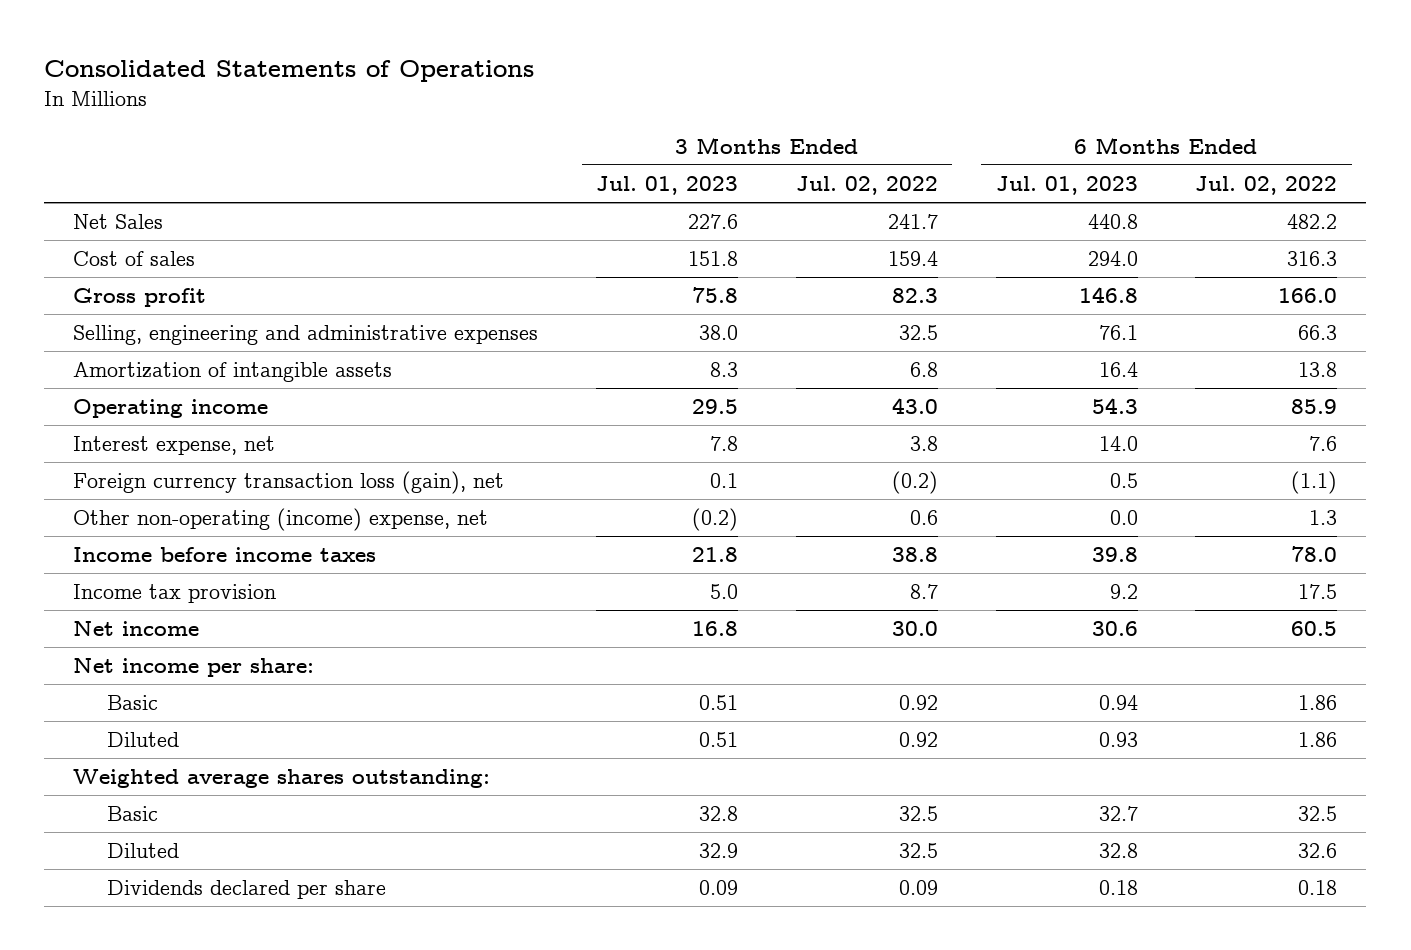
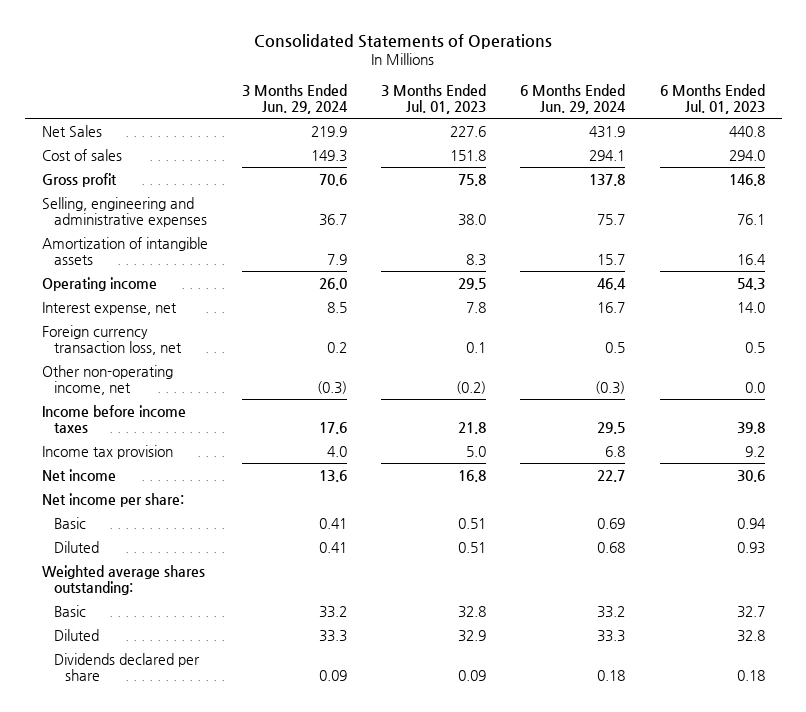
- | 3 Months Ended Jul. 01, 2023 | 3 Months Ended Jul. 02, 2022 | 6 Months Ended Jul. 01, 2023 | 6 Months Ended Jul. 02, 2022
+ | 3 Months Ended Jun. 29, 2024 | 3 Months Ended Jul. 01, 2023 | 6 Months Ended Jun. 29, 2024 | 6 Months Ended Jul. 01, 2023
- Foreign currency transaction loss (gain), net | 0.1 | (0.2) | 0.5 | (1.1)
- Other non-operating (income) expense, net | (0.2) | 0.6 | 0.0 | 1.3
+ Foreign currency transaction loss, net | 0.2 | 0.1 | 0.5 | 0.5
+ Other non-operating income, net | (0.3) | (0.2) | (0.3) | 0.0

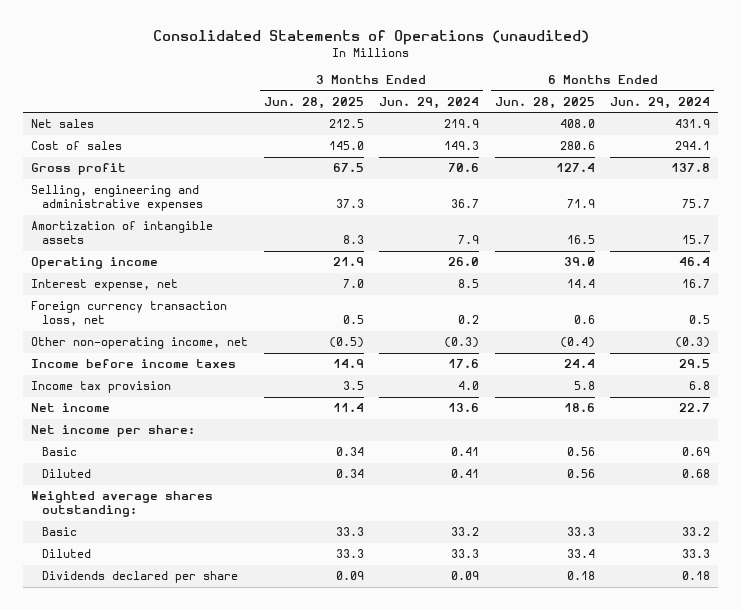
- Consolidated Statements of Operations
+ Consolidated Statements of Operations (unaudited)
- | 3 Months Ended Jun. 29, 2024 | 3 Months Ended Jul. 01, 2023 | 6 Months Ended Jun. 29, 2024 | 6 Months Ended Jul. 01, 2023
+ | 3 Months Ended Jun. 28, 2025 | 3 Months Ended Jun. 29, 2024 | 6 Months Ended Jun. 28, 2025 | 6 Months Ended Jun. 29, 2024
- Net Sales | 219.9 | 227.6 | 431.9 | 440.8
+ Net sales | 212.5 | 219.9 | 408.0 | 431.9

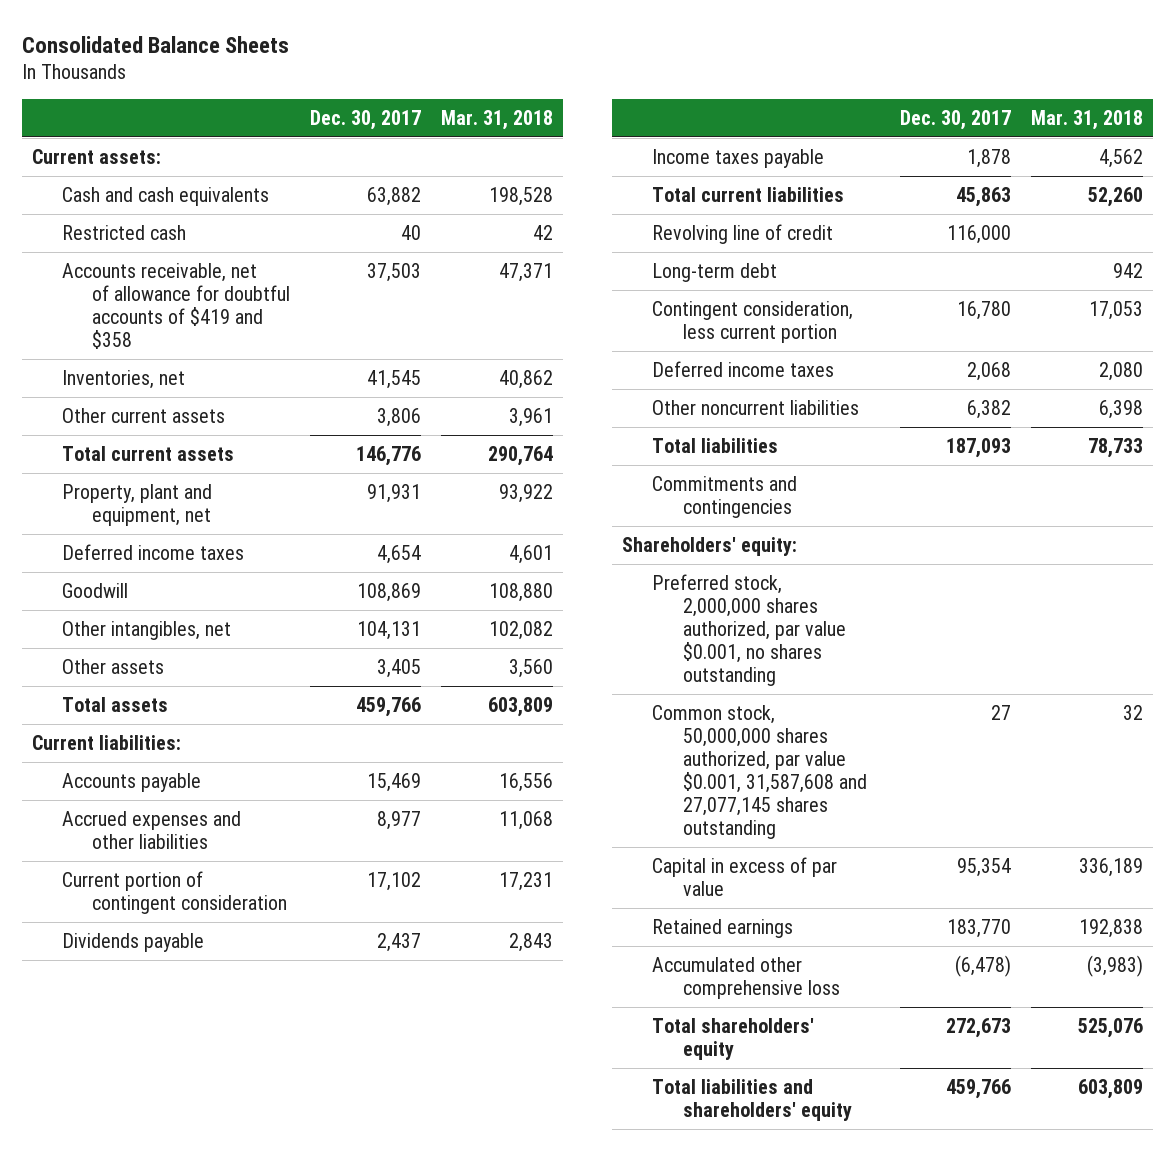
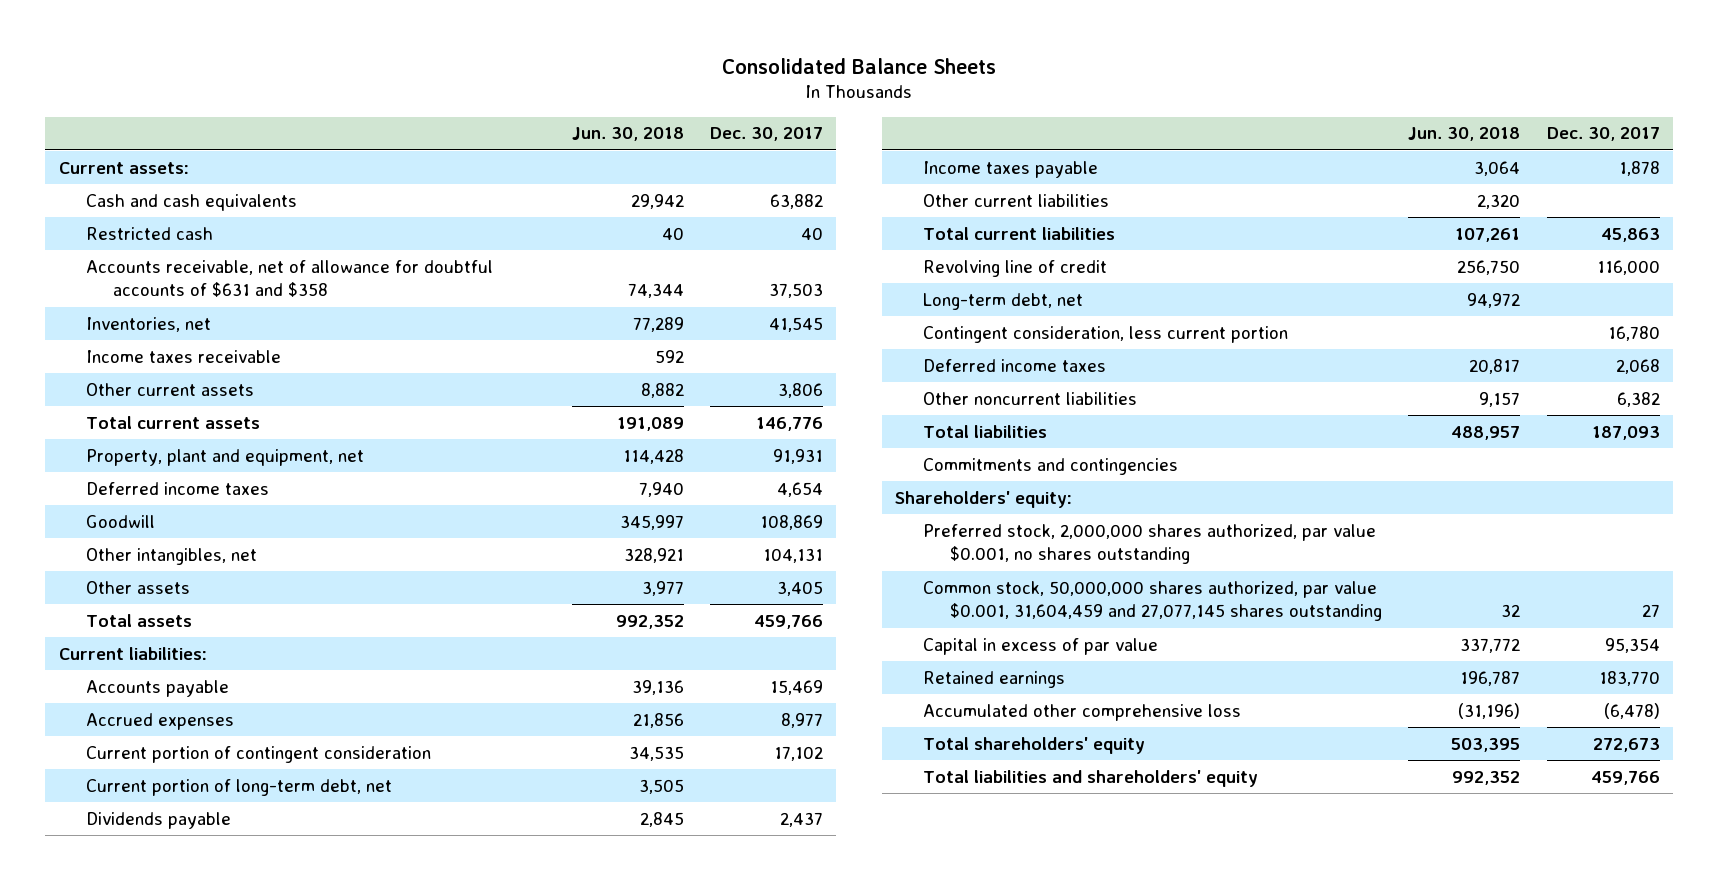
- | Dec. 30, 2017 | Mar. 31, 2018
+ | Jun. 30, 2018 | Dec. 30, 2017
- Accounts receivable, net of allowance for doubtful accounts of $419 and $358 | 37,503 | 47,371
+ Accounts receivable, net of allowance for doubtful accounts of $631 and $358 | 74,344 | 37,503
+ Income taxes receivable | 592 |
- Accrued expenses and other liabilities | 8,977 | 11,068
+ Accrued expenses | 21,856 | 8,977
+ Current portion of long-term debt, net | 3,505 |
+ Other current liabilities | 2,320 |
- Long-term debt | | 942
+ Long-term debt, net | 94,972 |
- Common stock, 50,000,000 shares authorized, par value $0.001, 31,587,608 and 27,077,145 shares outstanding | 27 | 32
+ Common stock, 50,000,000 shares authorized, par value $0.001, 31,604,459 and 27,077,145 shares outstanding | 32 | 27

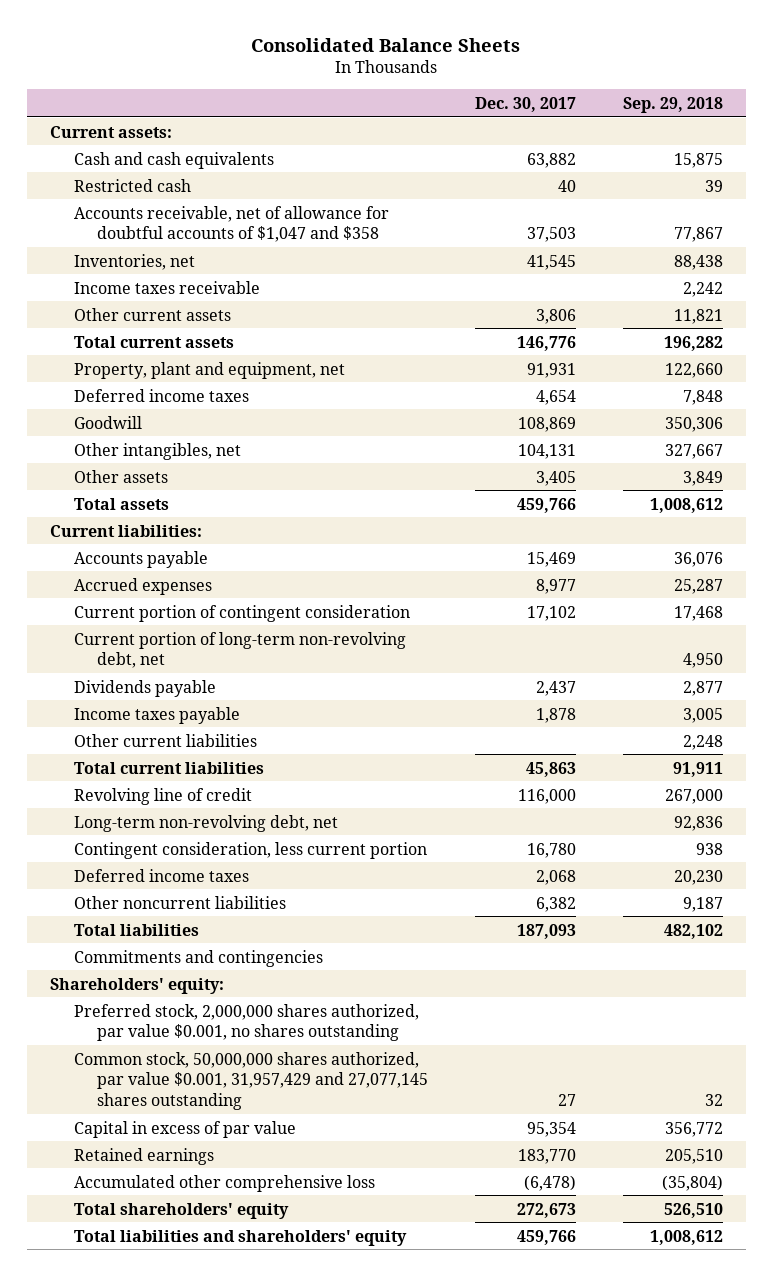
- | Jun. 30, 2018 | Dec. 30, 2017
+ | Dec. 30, 2017 | Sep. 29, 2018
- Accounts receivable, net of allowance for doubtful accounts of $631 and $358 | 74,344 | 37,503
+ Accounts receivable, net of allowance for doubtful accounts of $1,047 and $358 | 37,503 | 77,867
- Current portion of long-term debt, net | 3,505 |
+ Current portion of long-term non-revolving debt, net | | 4,950
- Long-term debt, net | 94,972 |
+ Long-term non-revolving debt, net | | 92,836
- Common stock, 50,000,000 shares authorized, par value $0.001, 31,604,459 and 27,077,145 shares outstanding | 32 | 27
+ Common stock, 50,000,000 shares authorized, par value $0.001, 31,957,429 and 27,077,145 shares outstanding | 27 | 32

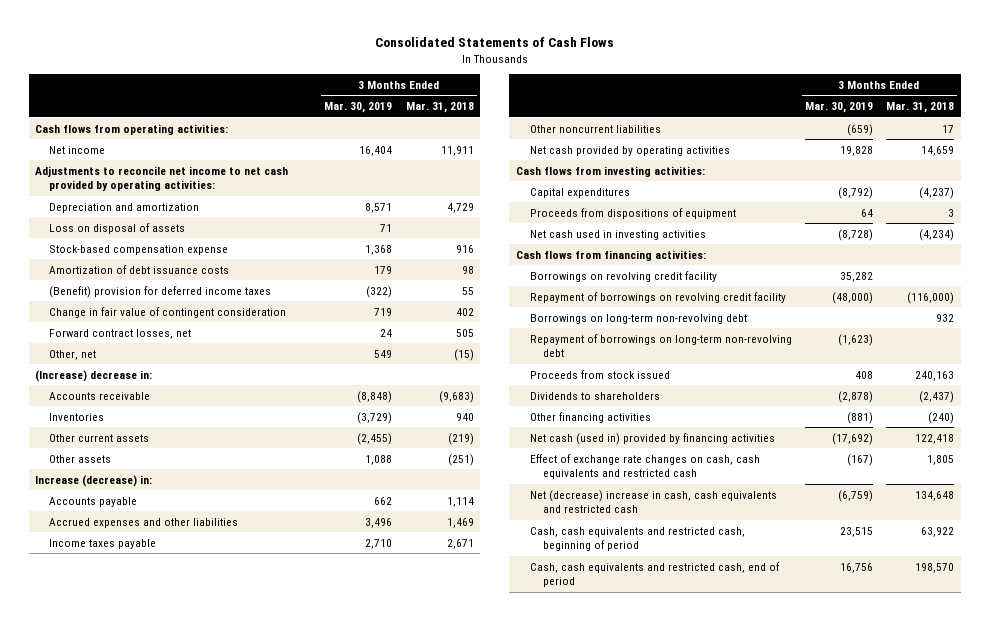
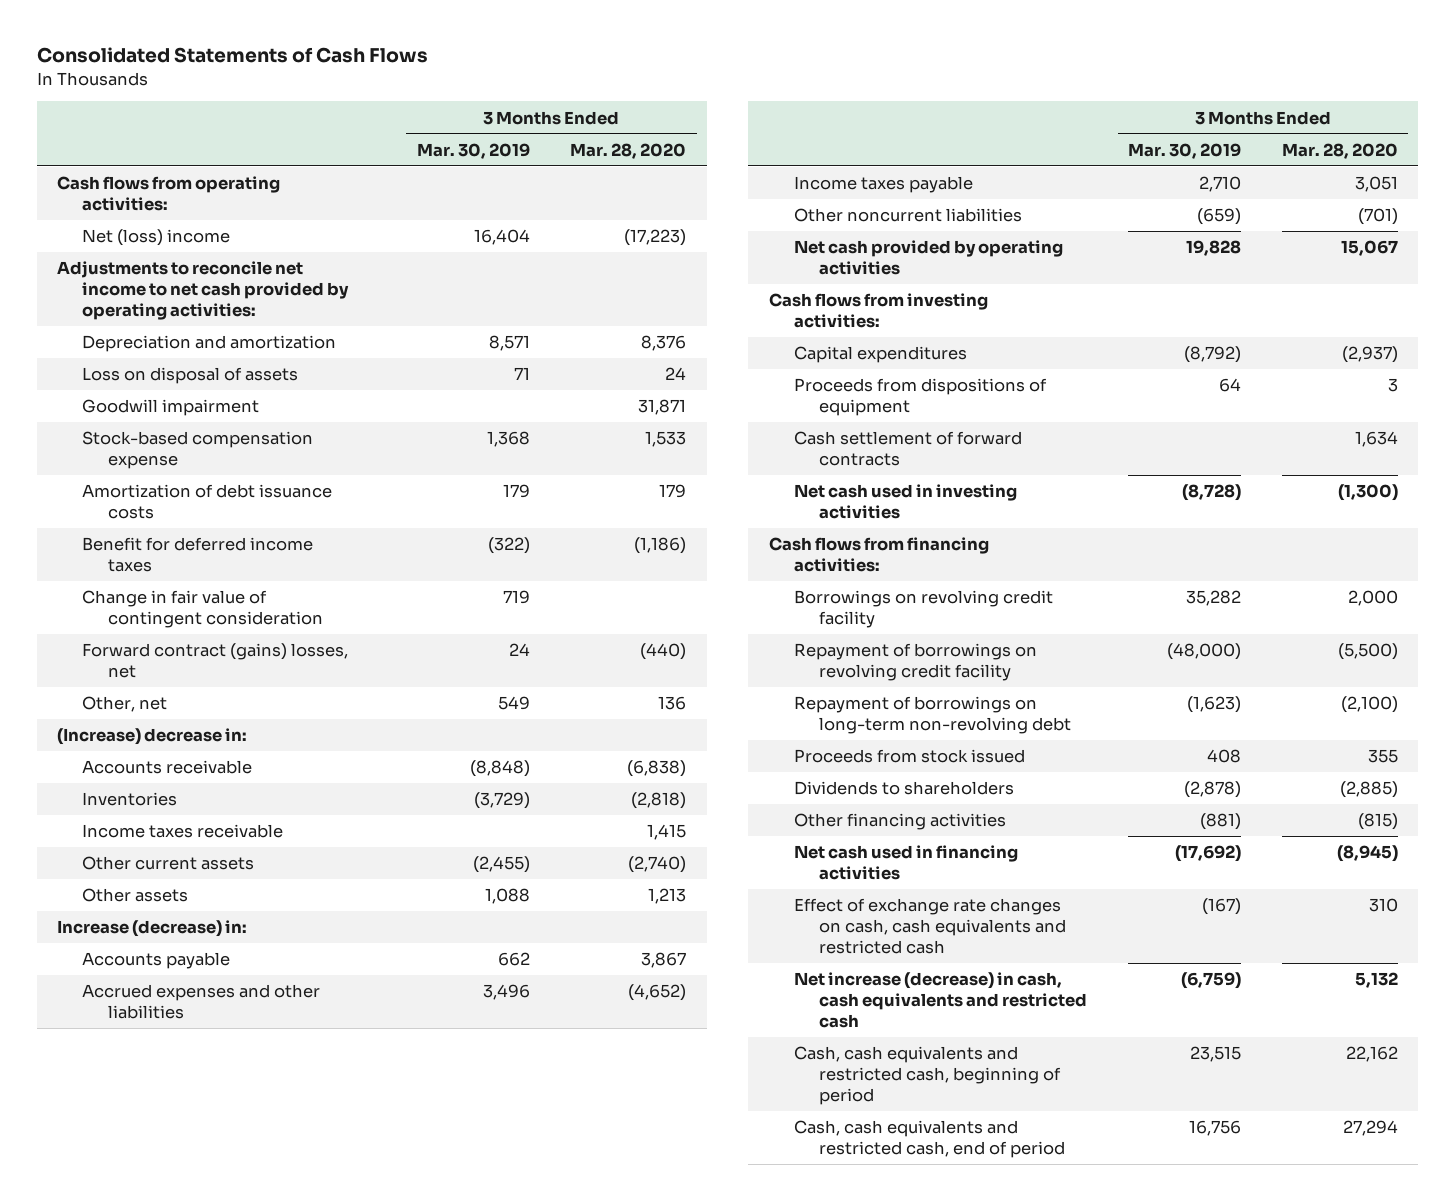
- | 3 Months Ended Mar. 30, 2019 | 3 Months Ended Mar. 31, 2018
+ | 3 Months Ended Mar. 30, 2019 | 3 Months Ended Mar. 28, 2020
- Net income | 16,404 | 11,911
+ Net (loss) income | 16,404 | (17,223)
+ Goodwill impairment | | 31,871
- (Benefit) provision for deferred income taxes | (322) | 55
+ Benefit for deferred income taxes | (322) | (1,186)
- Forward contract losses, net | 24 | 505
+ Forward contract (gains) losses, net | 24 | (440)
+ Income taxes receivable | | 1,415
+ Cash settlement of forward contracts | | 1,634
- Borrowings on long-term non-revolving debt | | 932
- Net cash (used in) provided by financing activities | (17,692) | 122,418
+ Net cash used in financing activities | (17,692) | (8,945)
- Net (decrease) increase in cash, cash equivalents and restricted cash | (6,759) | 134,648
+ Net increase (decrease) in cash, cash equivalents and restricted cash | (6,759) | 5,132

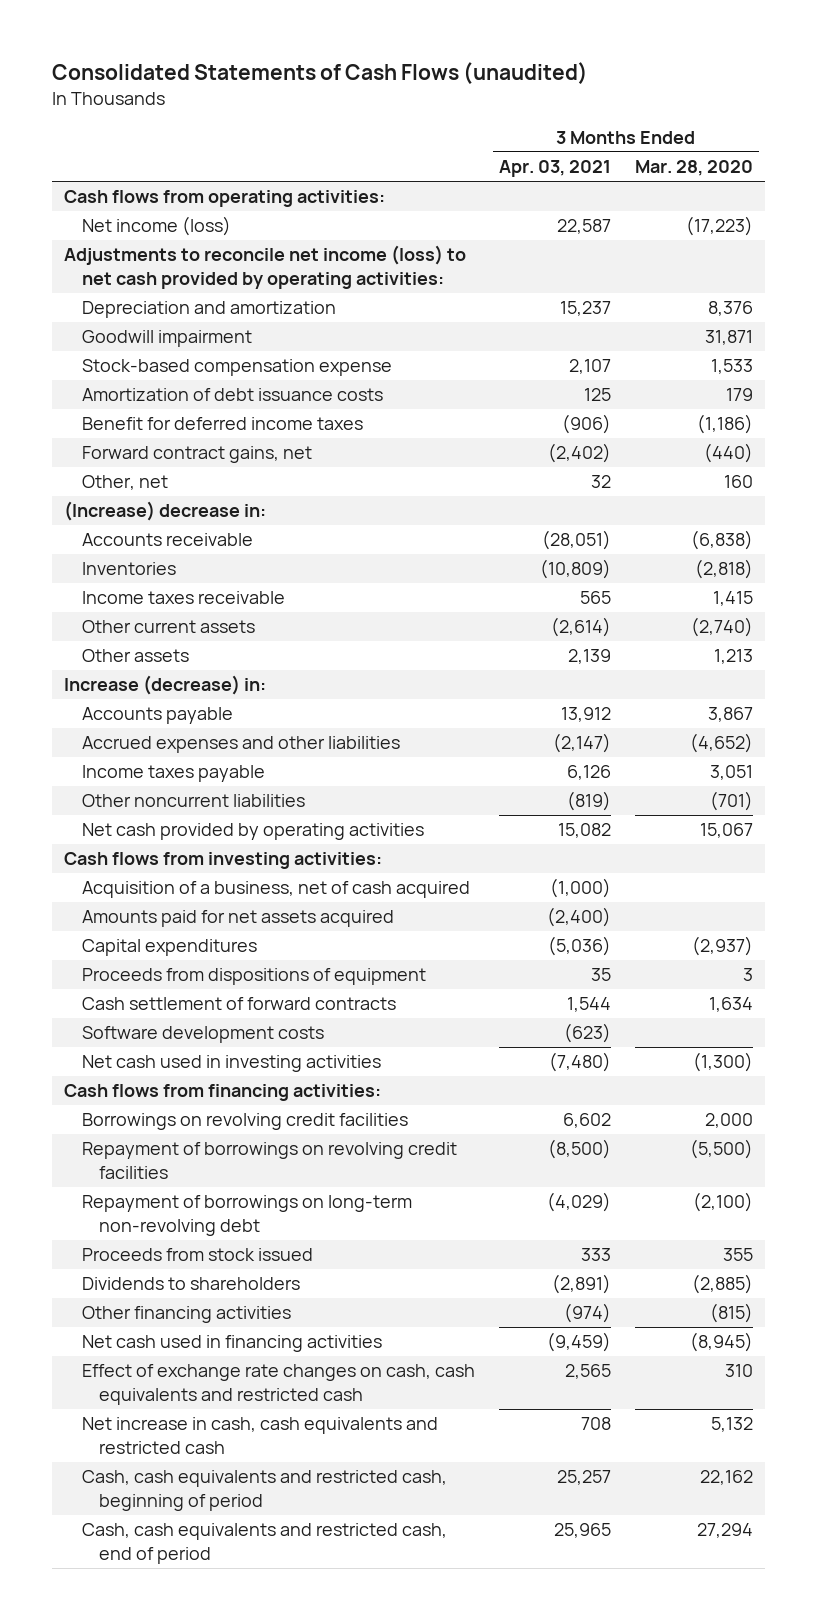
- Consolidated Statements of Cash Flows
+ Consolidated Statements of Cash Flows (unaudited)
- | 3 Months Ended Mar. 30, 2019 | 3 Months Ended Mar. 28, 2020
+ | 3 Months Ended Apr. 03, 2021 | 3 Months Ended Mar. 28, 2020
- Net (loss) income | 16,404 | (17,223)
- Adjustments to reconcile net income to net cash provided by operating activities:
+ Net income (loss) | 22,587 | (17,223)
+ Adjustments to reconcile net income (loss) to net cash provided by operating activities:
- Loss on disposal of assets | 71 | 24
- Change in fair value of contingent consideration | 719 |
- Forward contract (gains) losses, net | 24 | (440)
- Other, net | 549 | 136
+ Forward contract gains, net | (2,402) | (440)
+ Other, net | 32 | 160
+ Acquisition of a business, net of cash acquired | (1,000) |
+ Amounts paid for net assets acquired | (2,400) |
+ Software development costs | (623) |
- Borrowings on revolving credit facility | 35,282 | 2,000
- Repayment of borrowings on revolving credit facility | (48,000) | (5,500)
+ Borrowings on revolving credit facilities | 6,602 | 2,000
+ Repayment of borrowings on revolving credit facilities | (8,500) | (5,500)
- Net increase (decrease) in cash, cash equivalents and restricted cash | (6,759) | 5,132
+ Net increase in cash, cash equivalents and restricted cash | 708 | 5,132

